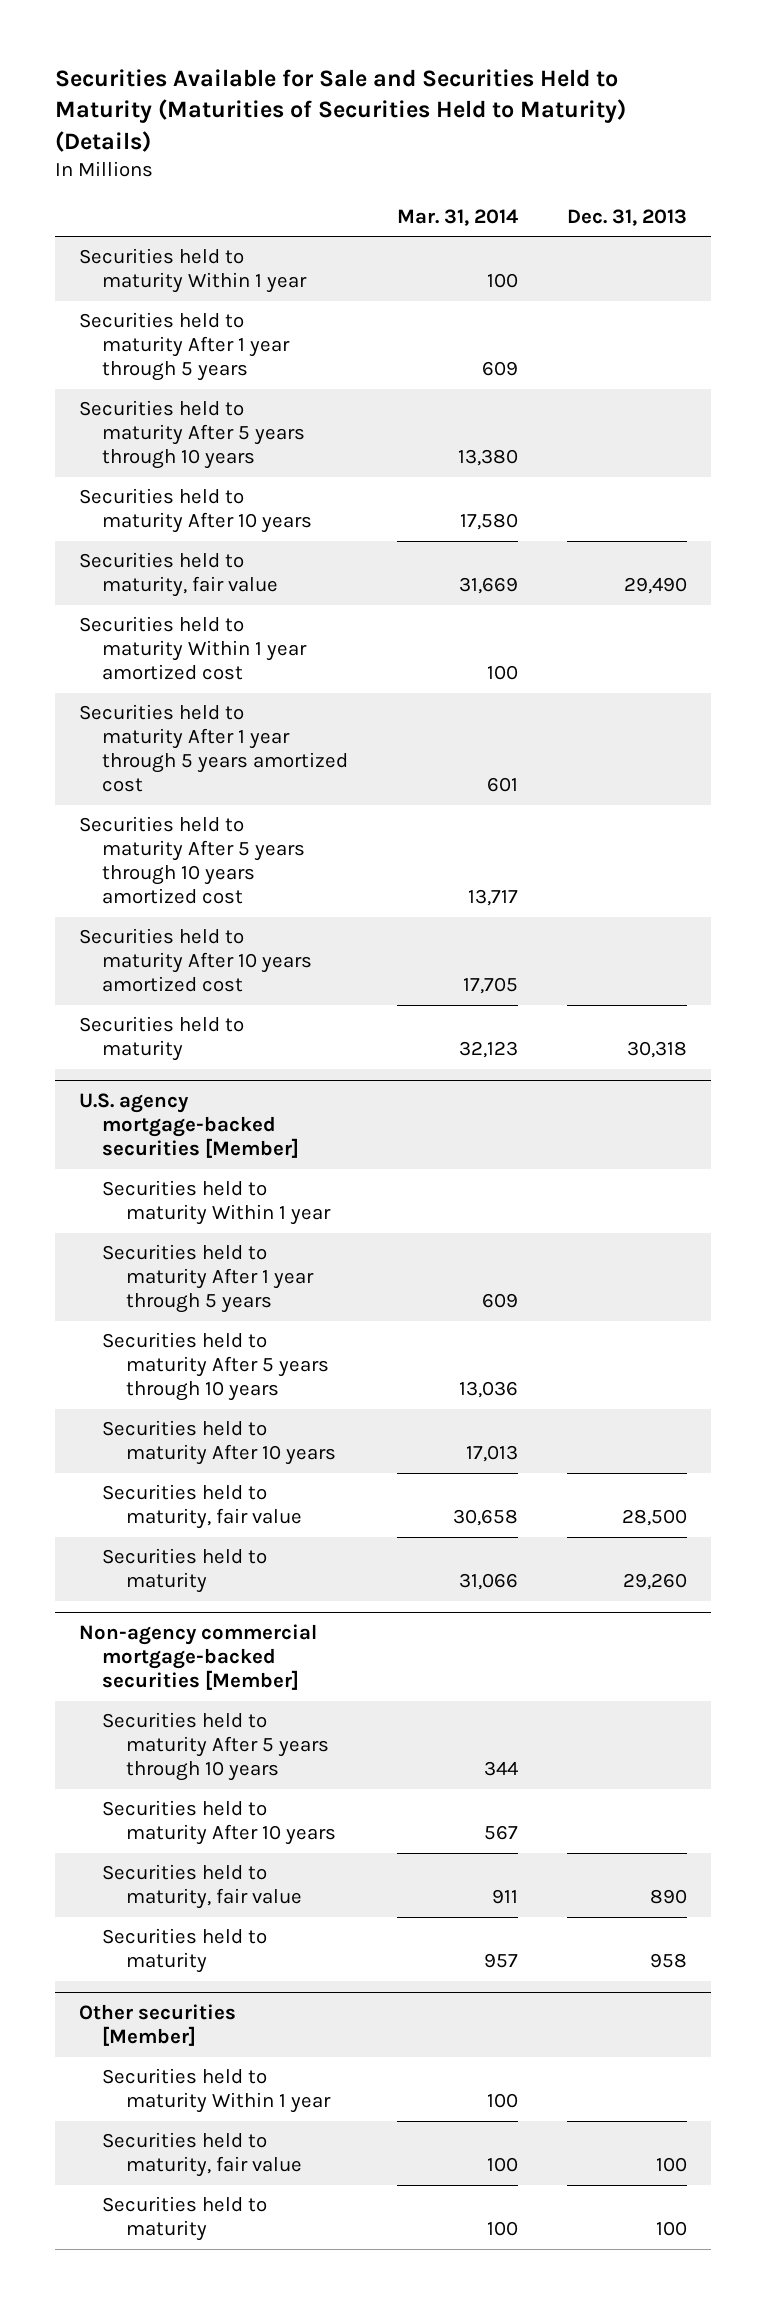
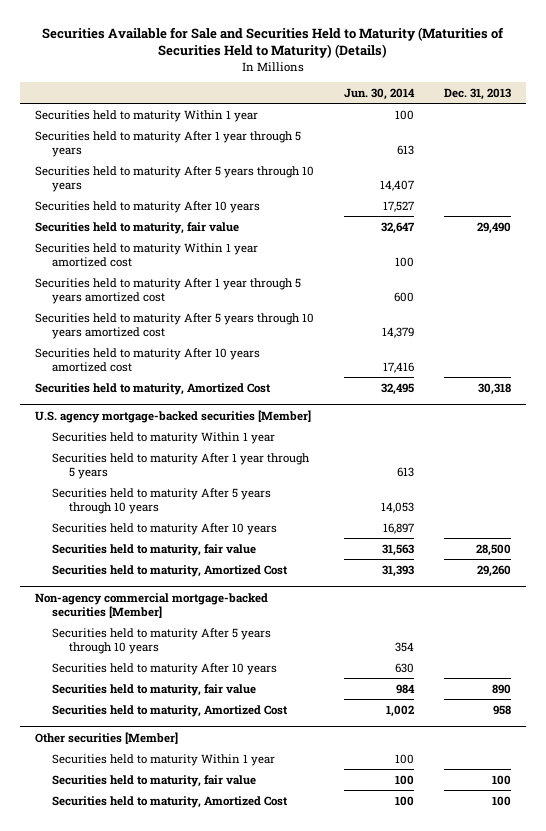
- | Mar. 31, 2014 | Dec. 31, 2013
+ | Jun. 30, 2014 | Dec. 31, 2013
- Securities held to maturity | 32,123 | 30,318
+ Securities held to maturity, Amortized Cost | 32,495 | 30,318
@ U.S. agency mortgage-backed securities [Member]
- Securities held to maturity | 31,066 | 29,260
+ Securities held to maturity, Amortized Cost | 31,393 | 29,260
@ Non-agency commercial mortgage-backed securities [Member]
- Securities held to maturity | 957 | 958
+ Securities held to maturity, Amortized Cost | 1,002 | 958
@ Other securities [Member]
- Securities held to maturity | 100 | 100
+ Securities held to maturity, Amortized Cost | 100 | 100

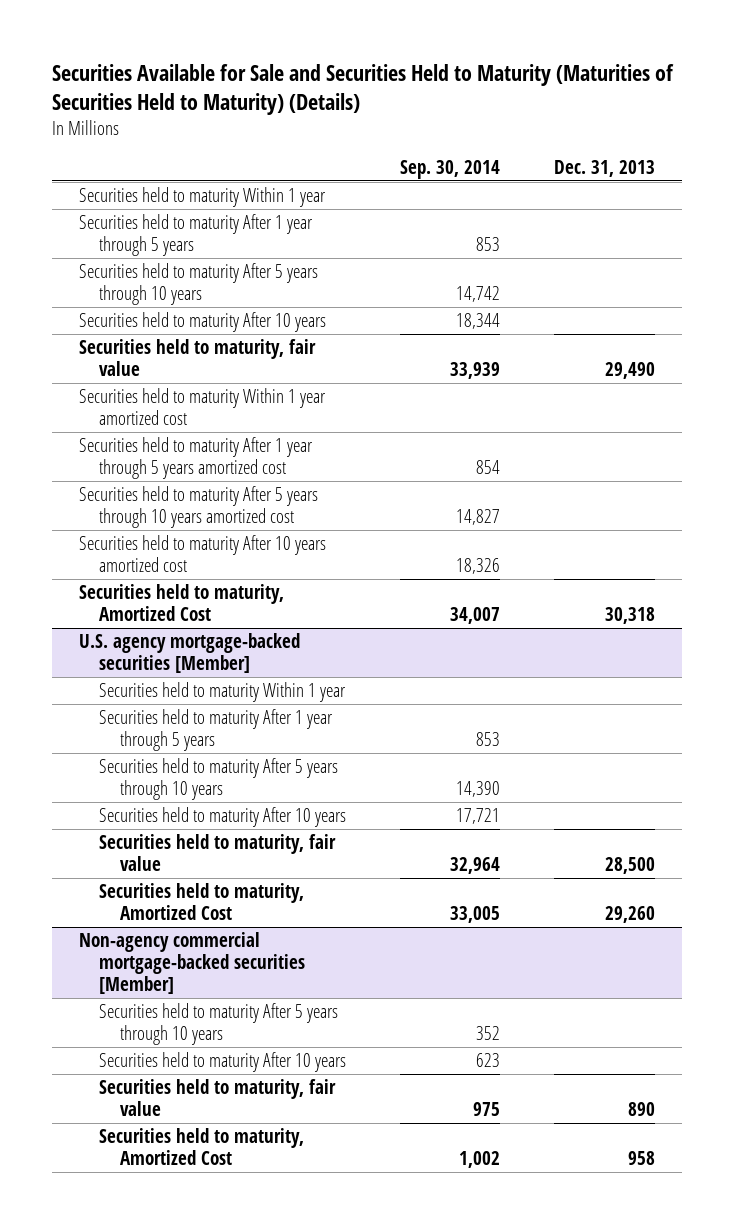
- | Jun. 30, 2014 | Dec. 31, 2013
+ | Sep. 30, 2014 | Dec. 31, 2013
- Other securities [Member]
- Securities held to maturity Within 1 year | 100 |
- Securities held to maturity, fair value | 100 | 100
- Securities held to maturity, Amortized Cost | 100 | 100

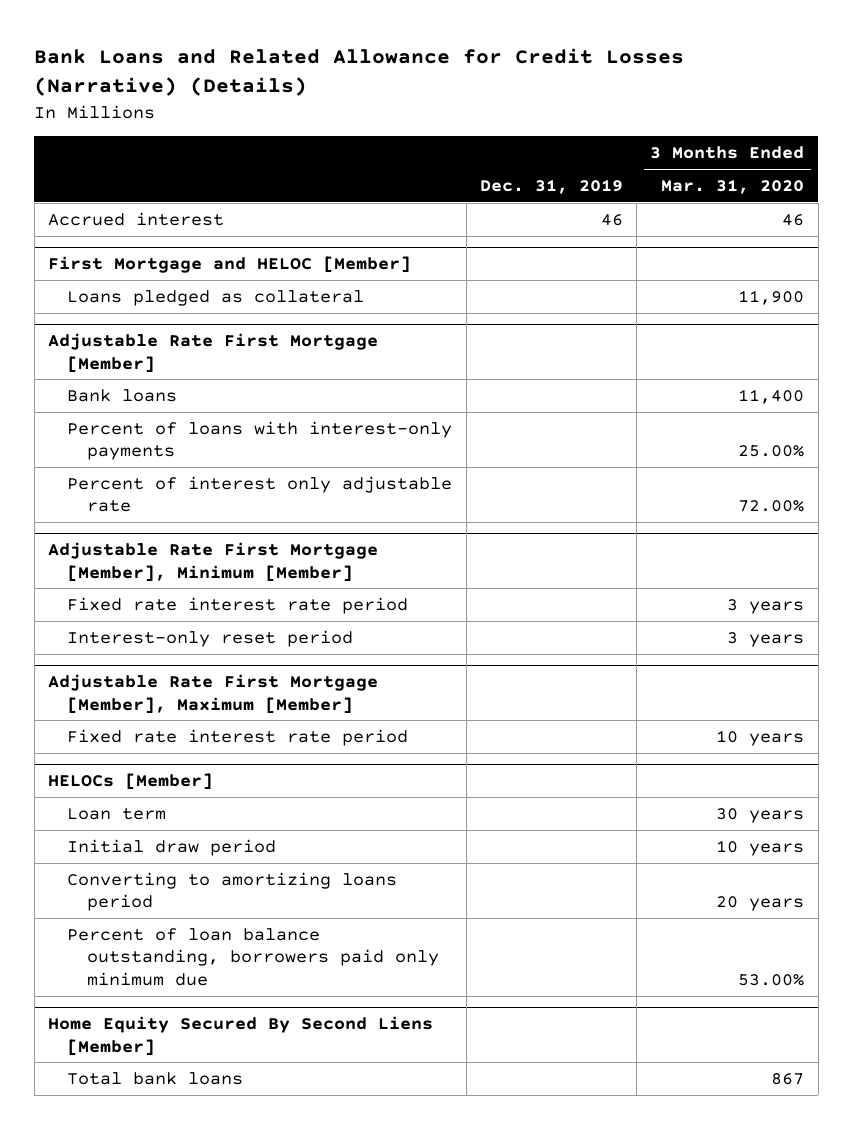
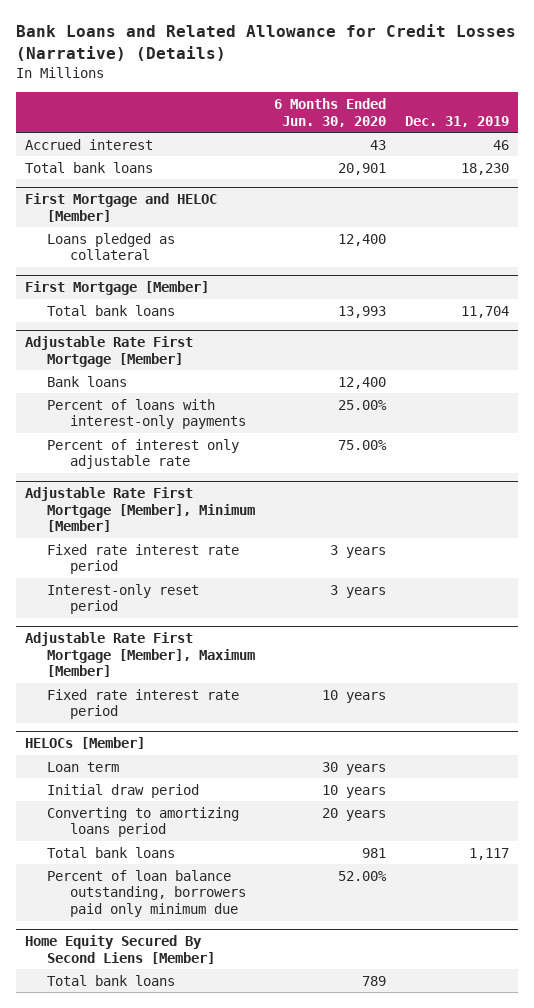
- | Dec. 31, 2019 | 3 Months Ended Mar. 31, 2020
+ | 6 Months Ended Jun. 30, 2020 | Dec. 31, 2019
+ Total bank loans | 20,901 | 18,230
+ First Mortgage [Member]
+ Total bank loans | 13,993 | 11,704
@ HELOCs [Member]
+ Total bank loans | 981 | 1,117

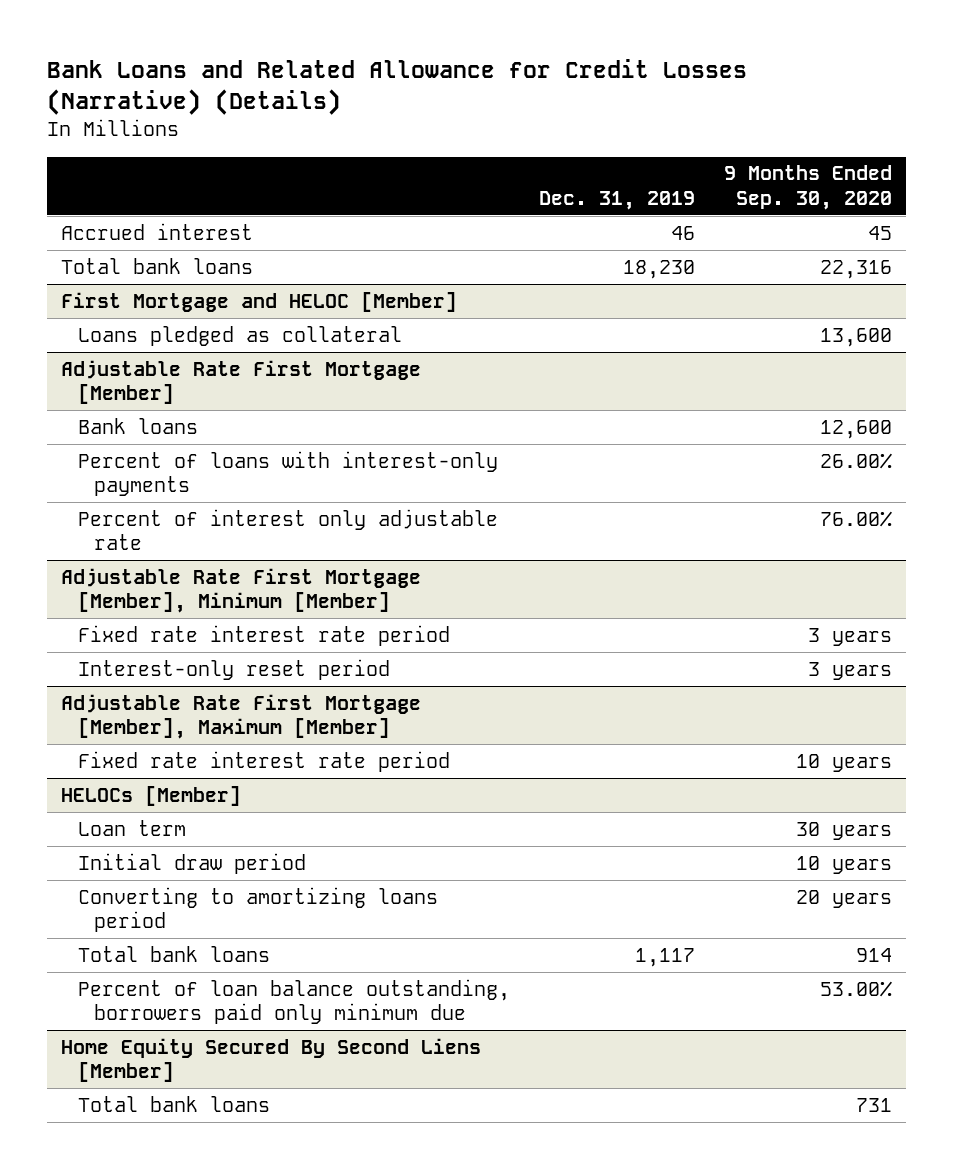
- | 6 Months Ended Jun. 30, 2020 | Dec. 31, 2019
+ | Dec. 31, 2019 | 9 Months Ended Sep. 30, 2020
- First Mortgage [Member]
- Total bank loans | 13,993 | 11,704

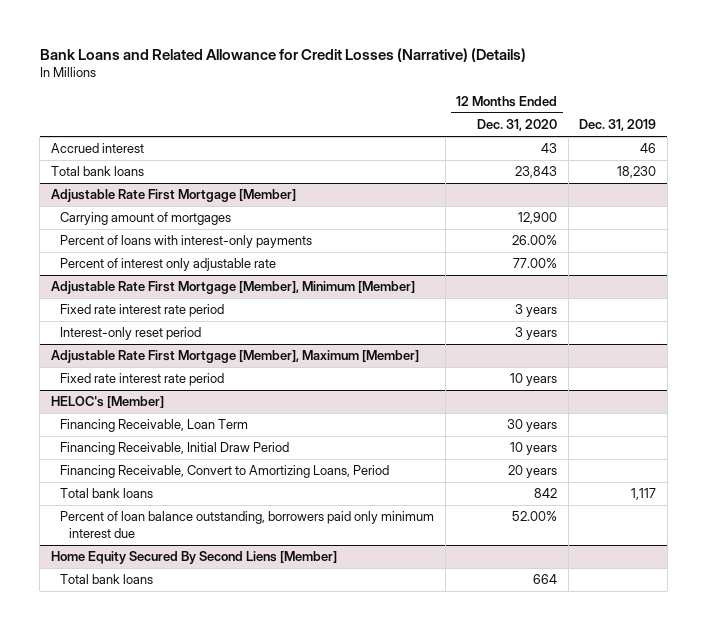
- | Dec. 31, 2019 | 9 Months Ended Sep. 30, 2020
+ | 12 Months Ended Dec. 31, 2020 | Dec. 31, 2019
- First Mortgage and HELOC [Member]
- Loans pledged as collateral | | 13,600
@ Adjustable Rate First Mortgage [Member]
- Bank loans | | 12,600
+ Carrying amount of mortgages | 12,900 |
- HELOCs [Member]
- Loan term | | 30 years
- Initial draw period | | 10 years
- Converting to amortizing loans period | | 20 years
+ HELOC's [Member]
+ Financing Receivable, Loan Term | 30 years |
+ Financing Receivable, Initial Draw Period | 10 years |
+ Financing Receivable, Convert to Amortizing Loans, Period | 20 years |
- Percent of loan balance outstanding, borrowers paid only minimum due | | 53.00%
+ Percent of loan balance outstanding, borrowers paid only minimum interest due | 52.00% |

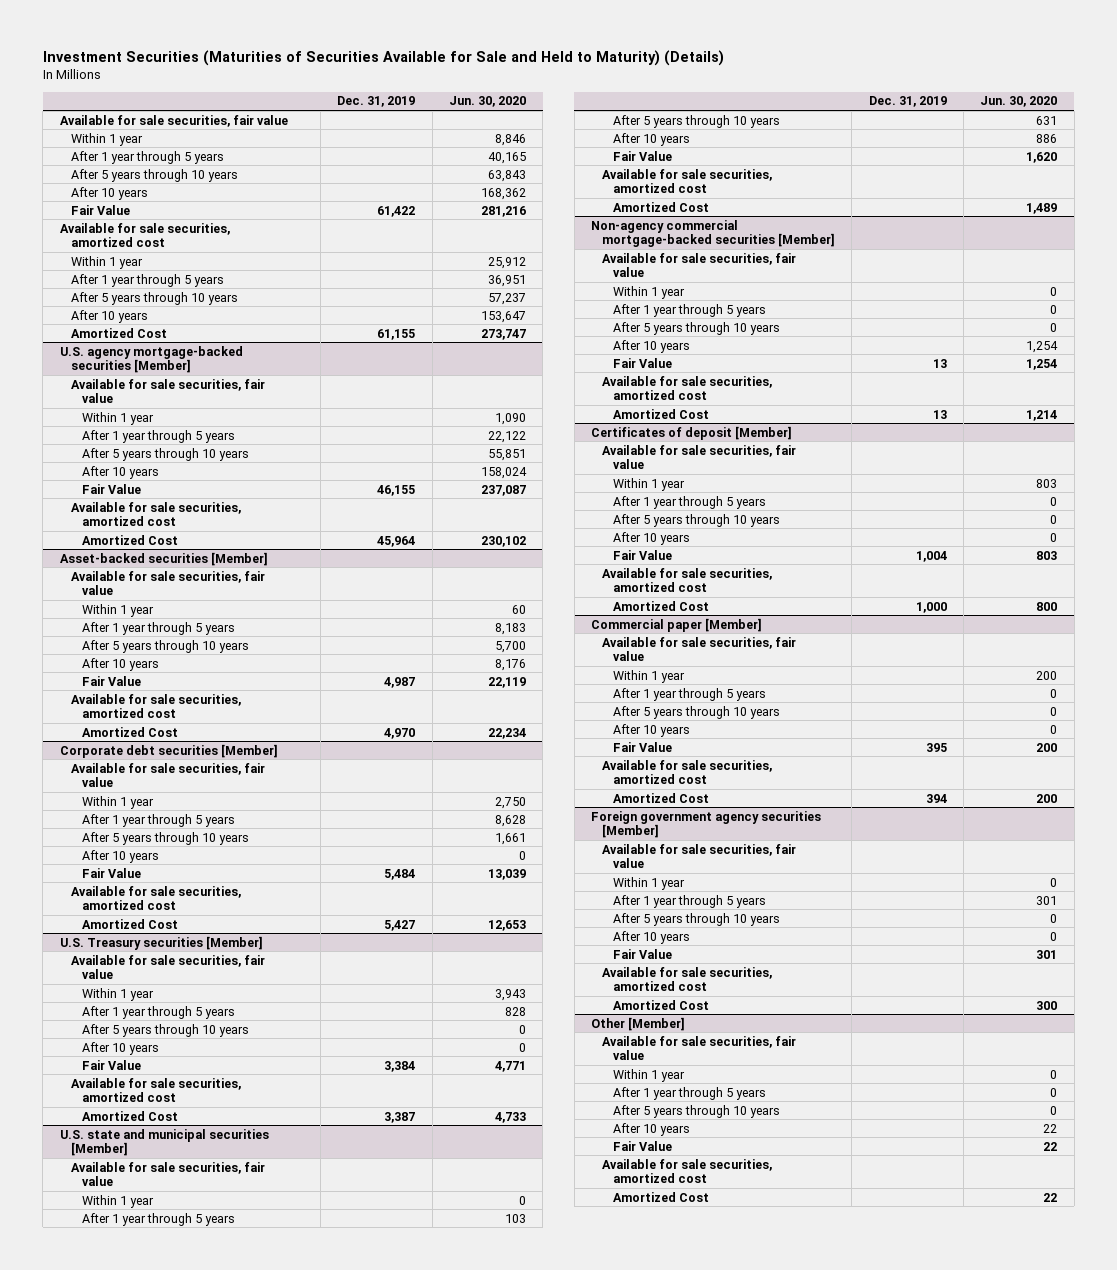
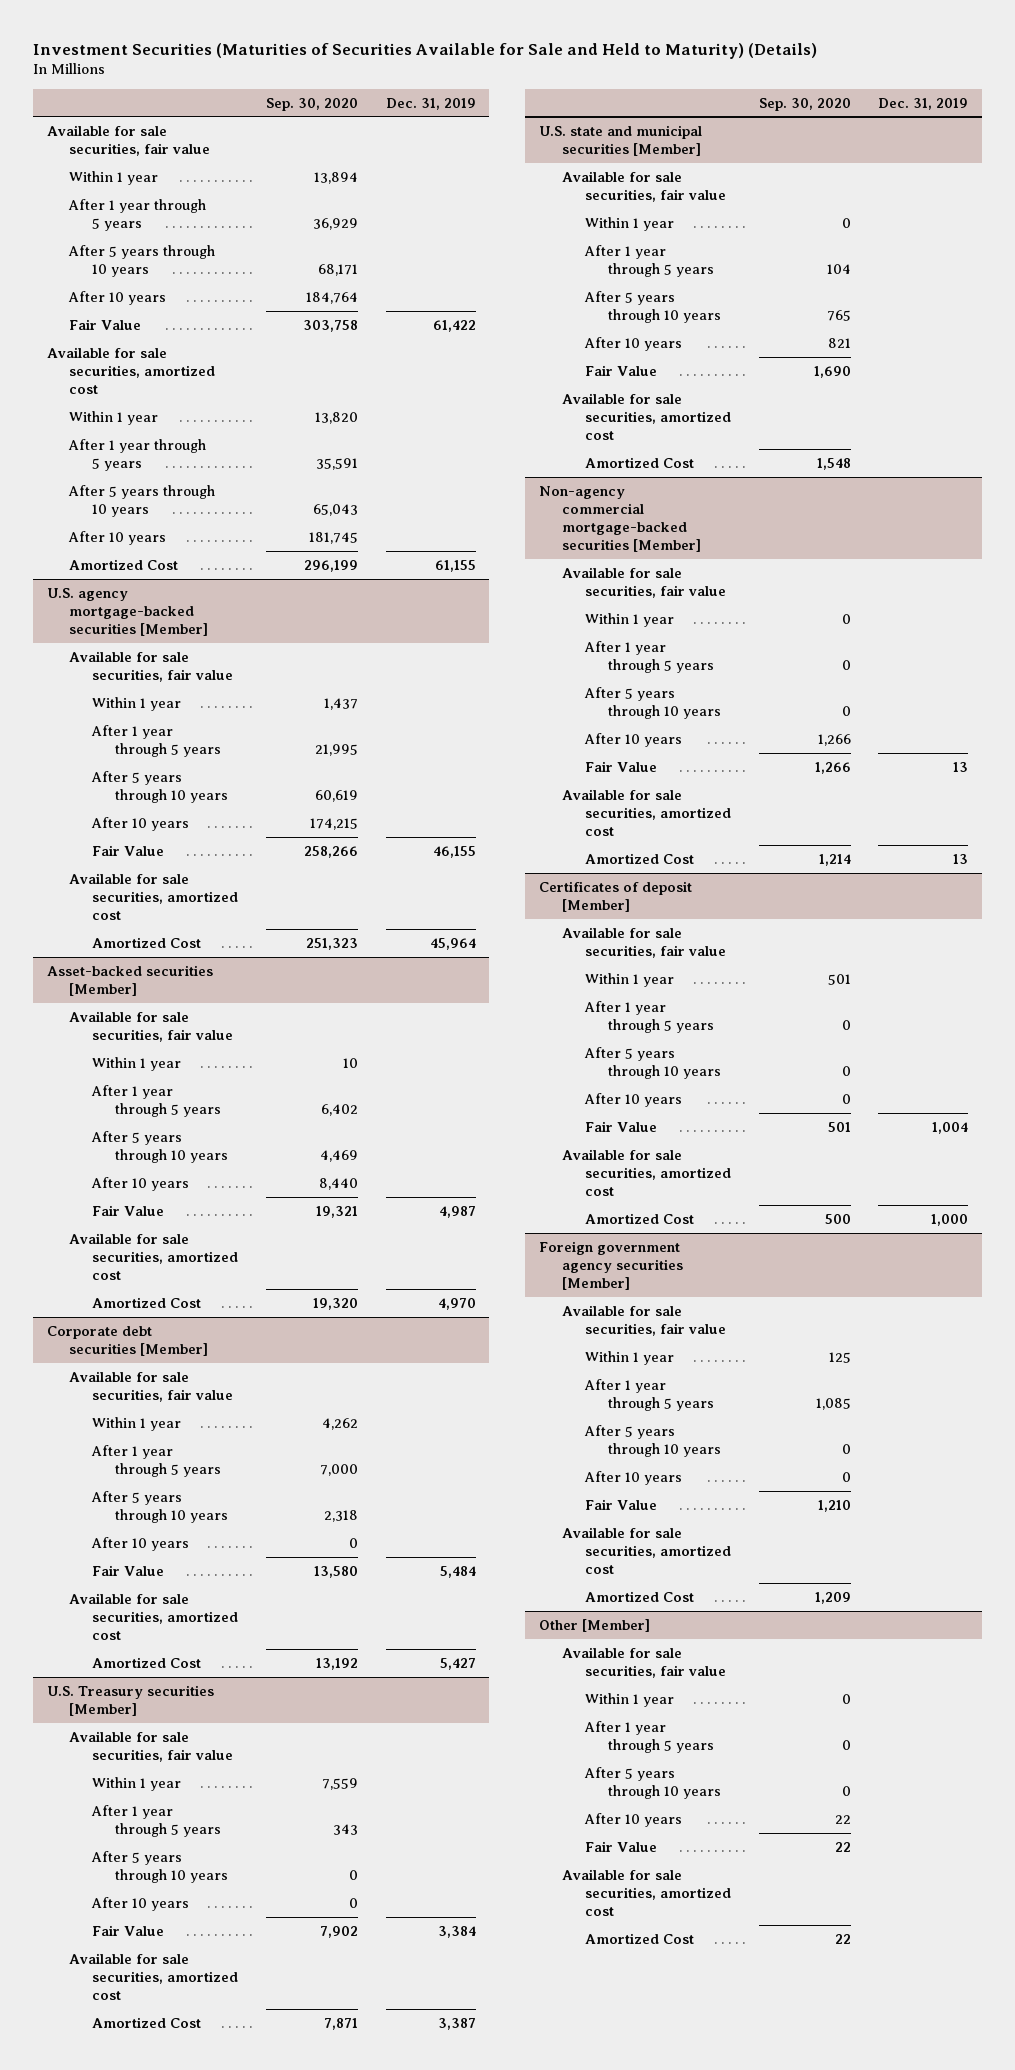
- | Dec. 31, 2019 | Jun. 30, 2020
+ | Sep. 30, 2020 | Dec. 31, 2019
- Commercial paper [Member]
- Available for sale securities, fair value
- Within 1 year | | 200
- After 1 year through 5 years | | 0
- After 5 years through 10 years | | 0
- After 10 years | | 0
- Fair Value | 395 | 200
- Available for sale securities, amortized cost
- Amortized Cost | 394 | 200

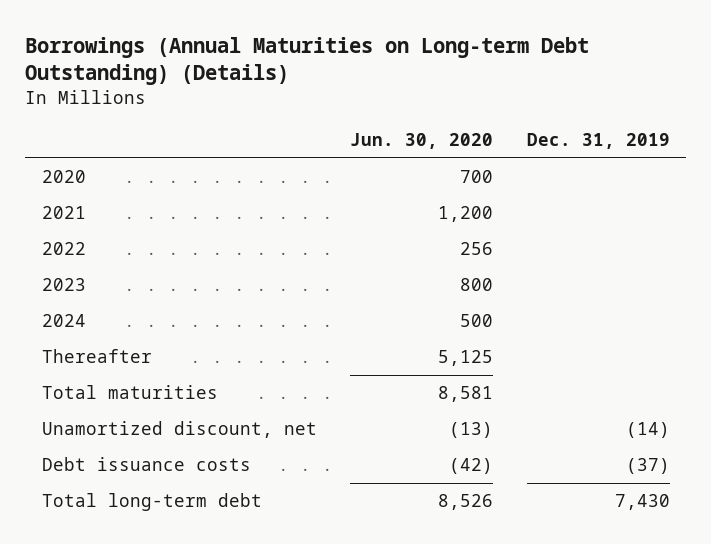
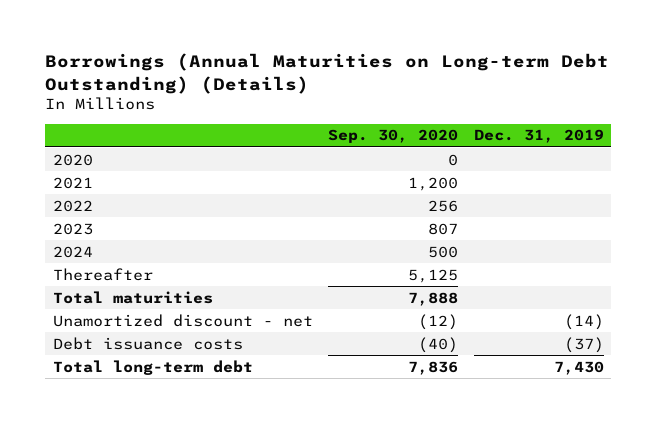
- | Jun. 30, 2020 | Dec. 31, 2019
+ | Sep. 30, 2020 | Dec. 31, 2019
- Unamortized discount, net | (13) | (14)
+ Unamortized discount - net | (12) | (14)

